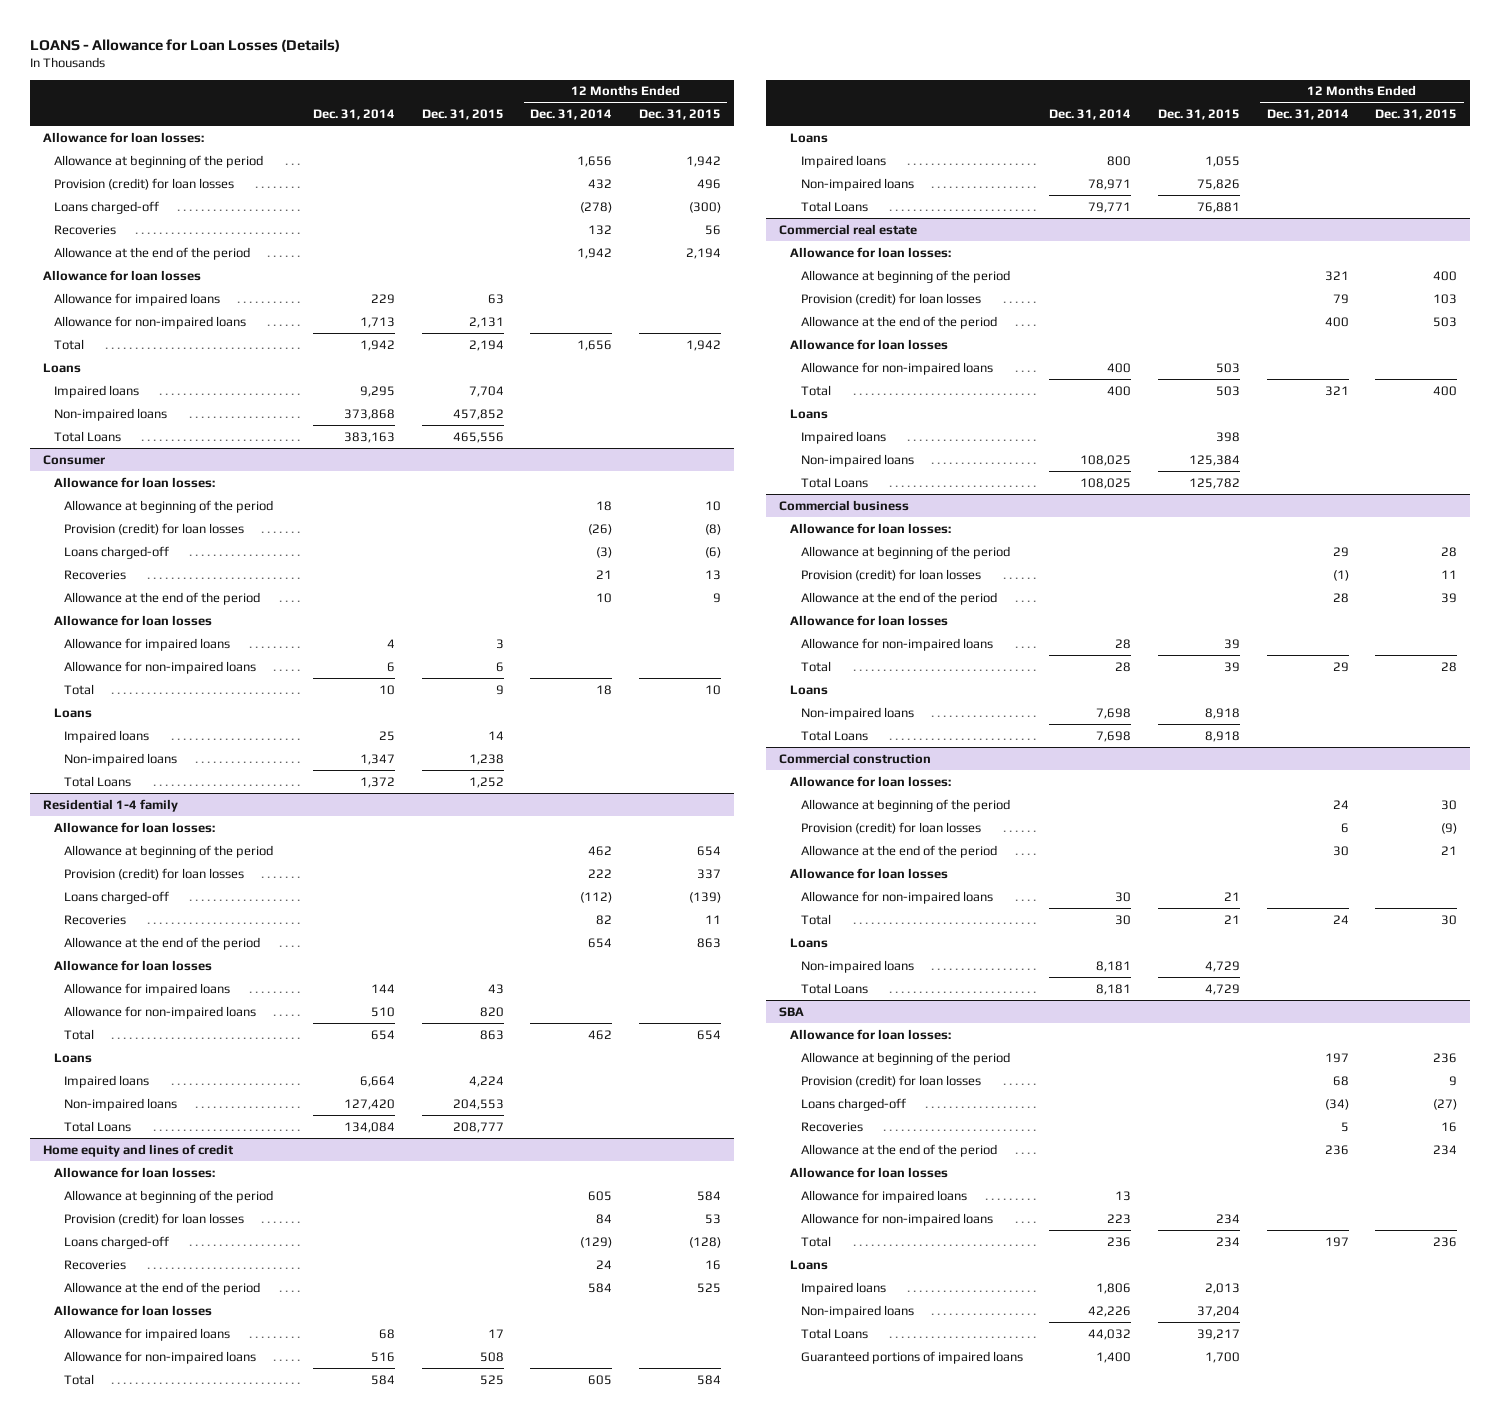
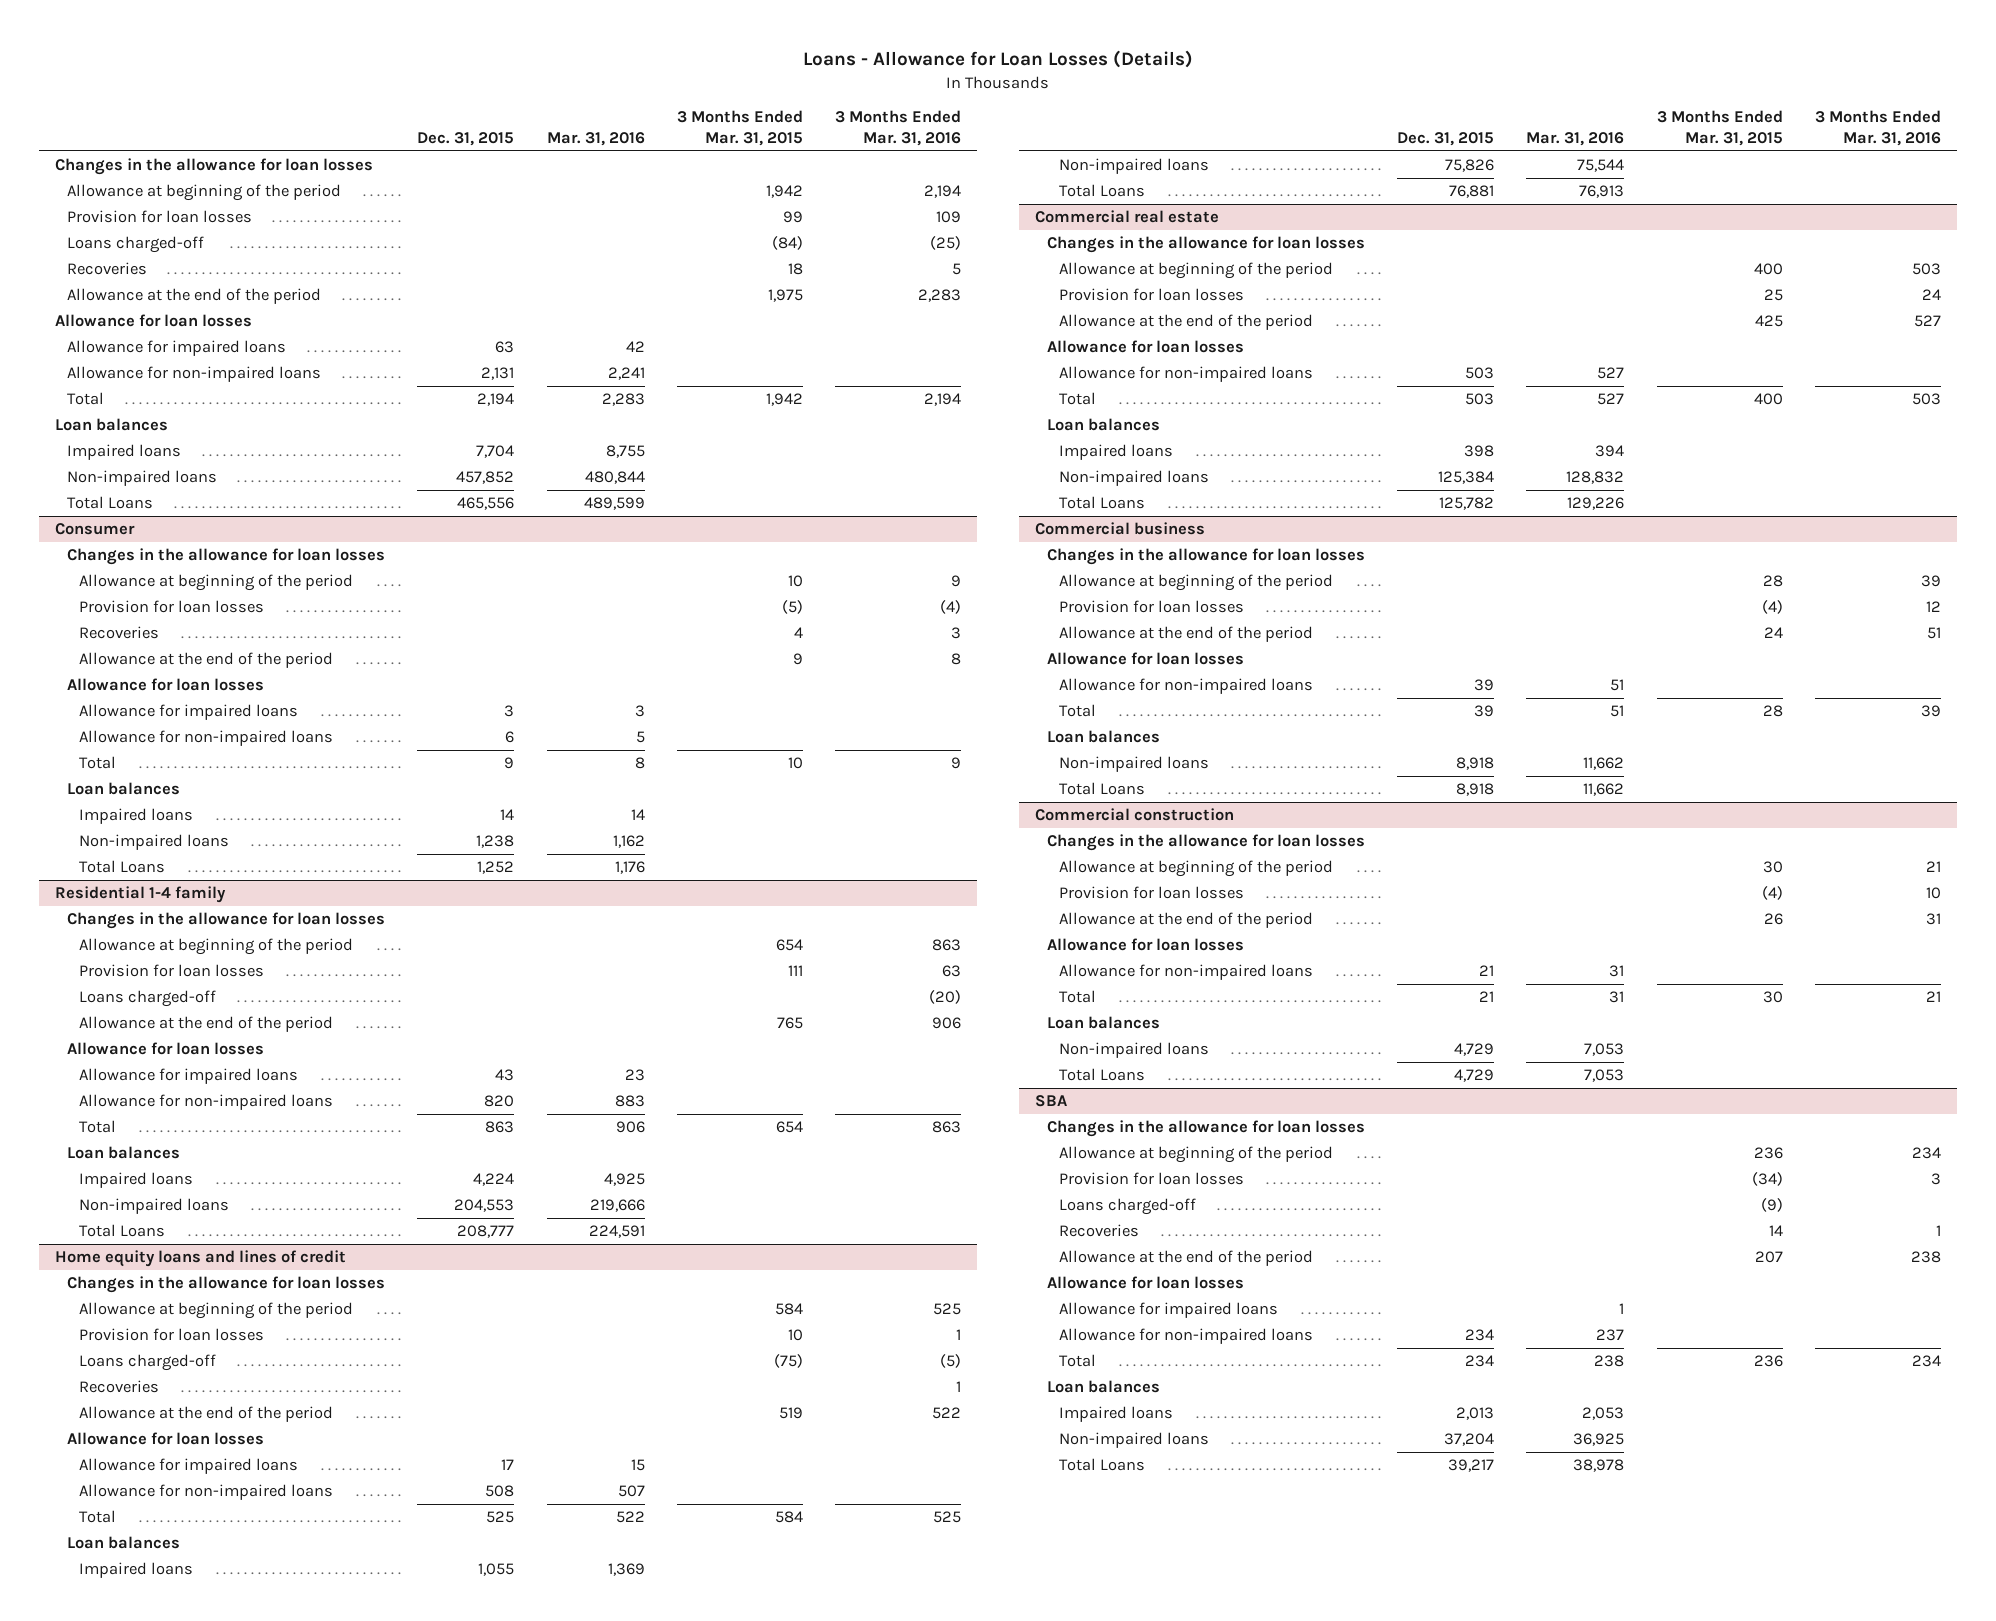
- LOANS - Allowance for Loan Losses (Details)
+ Loans - Allowance for Loan Losses (Details)
- | Dec. 31, 2014 | Dec. 31, 2015 | 12 Months Ended Dec. 31, 2014 | 12 Months Ended Dec. 31, 2015
+ | Dec. 31, 2015 | Mar. 31, 2016 | 3 Months Ended Mar. 31, 2015 | 3 Months Ended Mar. 31, 2016
- Allowance for loan losses:
+ Changes in the allowance for loan losses
- Provision (credit) for loan losses | | | 432 | 496
+ Provision for loan losses | | | 99 | 109
- Loans
+ Loan balances
@ Consumer
- Allowance for loan losses:
+ Changes in the allowance for loan losses
- Provision (credit) for loan losses | | | (26) | (8)
- Loans charged-off | | | (3) | (6)
+ Provision for loan losses | | | (5) | (4)
- Loans
+ Loan balances
@ Residential 1-4 family
- Allowance for loan losses:
+ Changes in the allowance for loan losses
- Provision (credit) for loan losses | | | 222 | 337
+ Provision for loan losses | | | 111 | 63
- Recoveries | | | 82 | 11
- Loans
+ Loan balances
- Home equity and lines of credit
- Allowance for loan losses:
+ Home equity loans and lines of credit
+ Changes in the allowance for loan losses
- Provision (credit) for loan losses | | | 84 | 53
+ Provision for loan losses | | | 10 | 1
- Loans
+ Loan balances
@ Commercial real estate
- Allowance for loan losses:
+ Changes in the allowance for loan losses
- Provision (credit) for loan losses | | | 79 | 103
+ Provision for loan losses | | | 25 | 24
- Loans
+ Loan balances
@ Commercial business
- Allowance for loan losses:
+ Changes in the allowance for loan losses
- Provision (credit) for loan losses | | | (1) | 11
+ Provision for loan losses | | | (4) | 12
- Loans
+ Loan balances
@ Commercial construction
- Allowance for loan losses:
+ Changes in the allowance for loan losses
- Provision (credit) for loan losses | | | 6 | (9)
+ Provision for loan losses | | | (4) | 10
- Loans
+ Loan balances
@ SBA
- Allowance for loan losses:
+ Changes in the allowance for loan losses
- Provision (credit) for loan losses | | | 68 | 9
+ Provision for loan losses | | | (34) | 3
- Loans
+ Loan balances
- Guaranteed portions of impaired loans | 1,400 | 1,700 | |

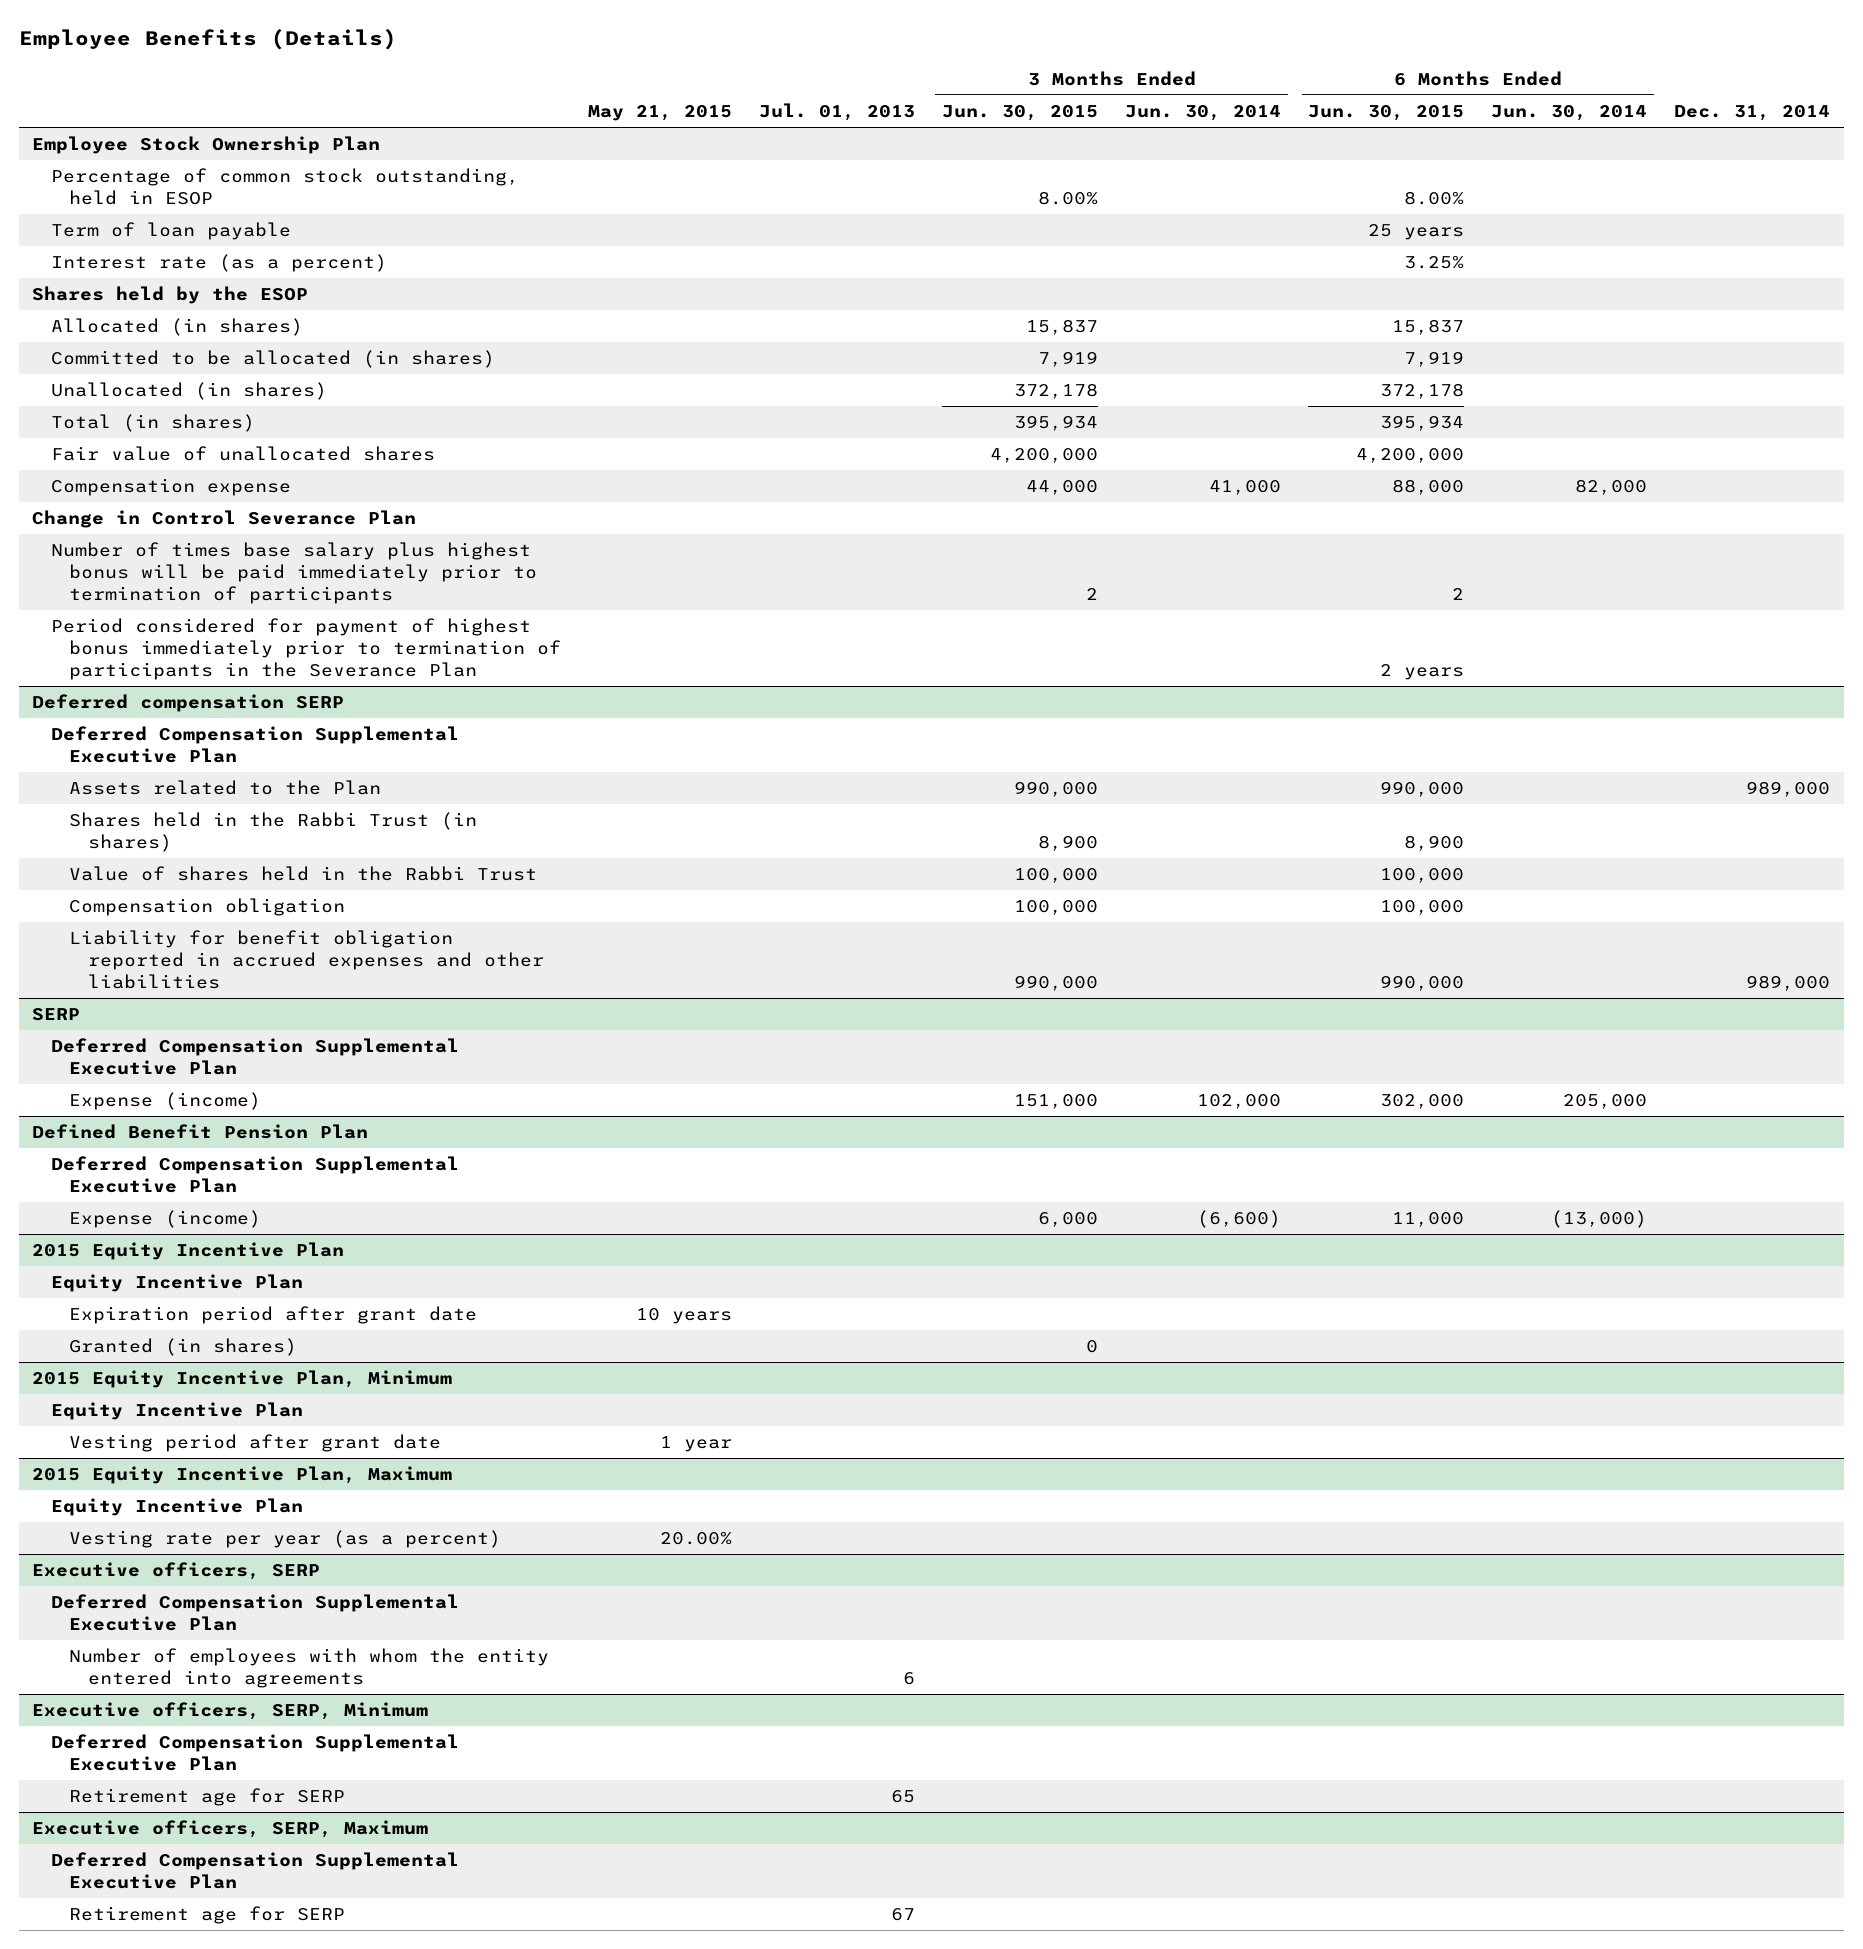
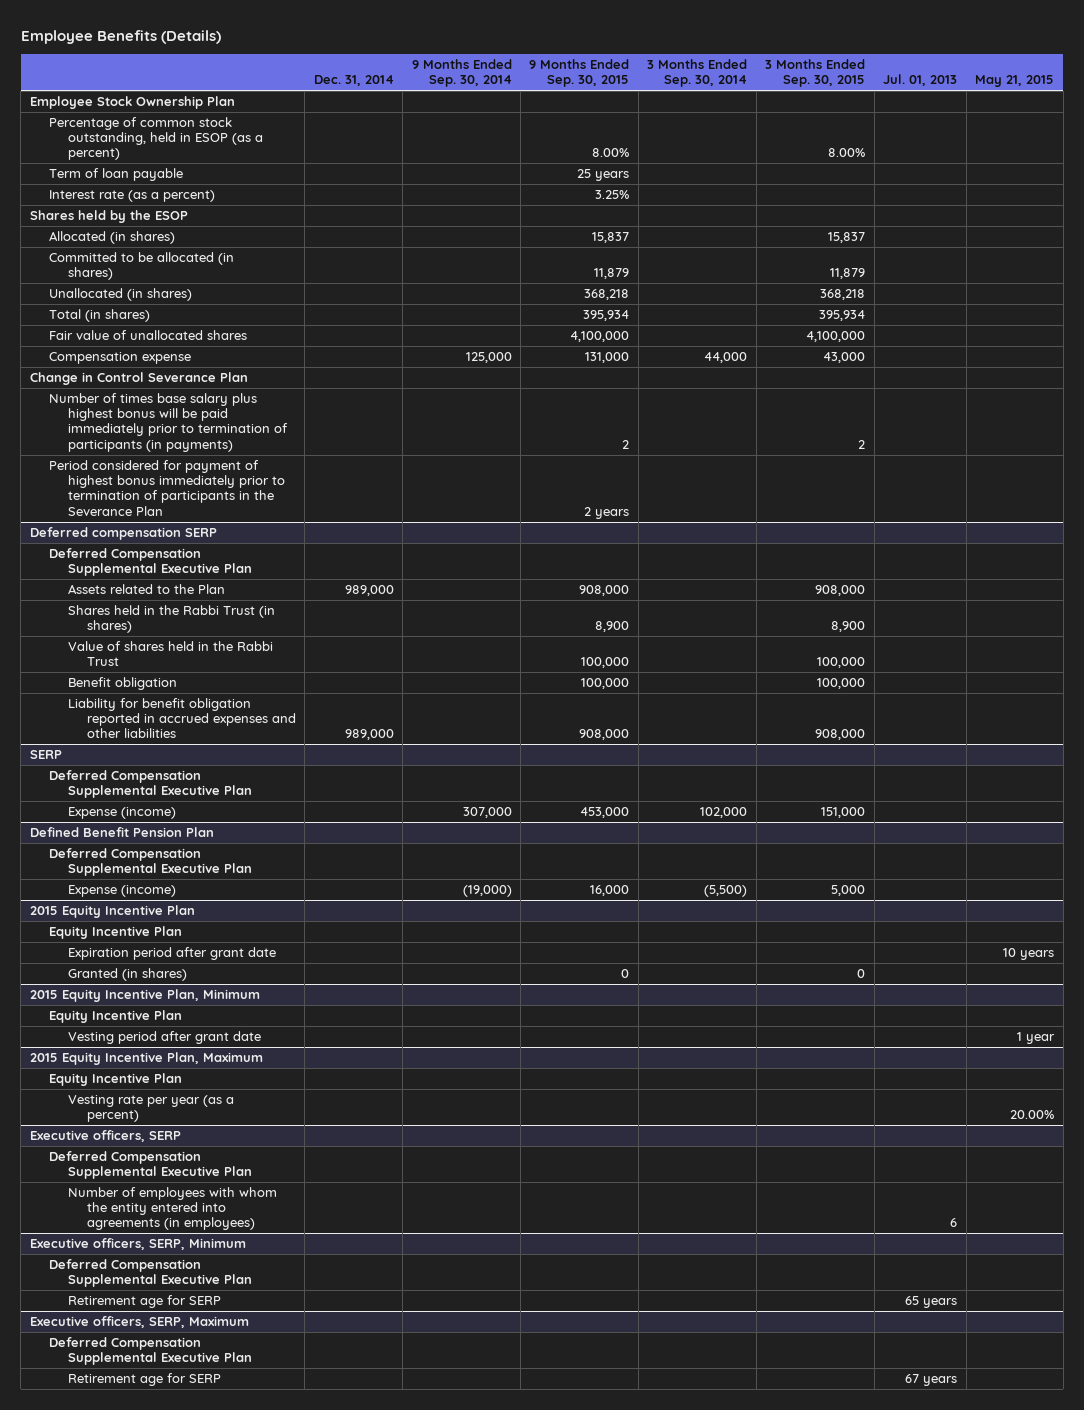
- | May 21, 2015 | Jul. 01, 2013 | 3 Months Ended Jun. 30, 2015 | 3 Months Ended Jun. 30, 2014 | 6 Months Ended Jun. 30, 2015 | 6 Months Ended Jun. 30, 2014 | Dec. 31, 2014
+ | Dec. 31, 2014 | 9 Months Ended Sep. 30, 2014 | 9 Months Ended Sep. 30, 2015 | 3 Months Ended Sep. 30, 2014 | 3 Months Ended Sep. 30, 2015 | Jul. 01, 2013 | May 21, 2015
- Percentage of common stock outstanding, held in ESOP | | | 8.00% | | 8.00% | |
+ Percentage of common stock outstanding, held in ESOP (as a percent) | | | 8.00% | | 8.00% | |
- Number of times base salary plus highest bonus will be paid immediately prior to termination of participants | | | 2 | | 2 | |
+ Number of times base salary plus highest bonus will be paid immediately prior to termination of participants (in payments) | | | 2 | | 2 | |
@ Deferred compensation SERP
- Compensation obligation | | | 100,000 | | 100,000 | |
+ Benefit obligation | | | 100,000 | | 100,000 | |
@ Executive officers, SERP
- Number of employees with whom the entity entered into agreements | | 6 | | | | |
+ Number of employees with whom the entity entered into agreements (in employees) | | | | | | 6 |
@ Executive officers, SERP, Minimum
- Retirement age for SERP | | 65 | | | | |
+ Retirement age for SERP | | | | | | 65 years |
@ Executive officers, SERP, Maximum
- Retirement age for SERP | | 67 | | | | |
+ Retirement age for SERP | | | | | | 67 years |

